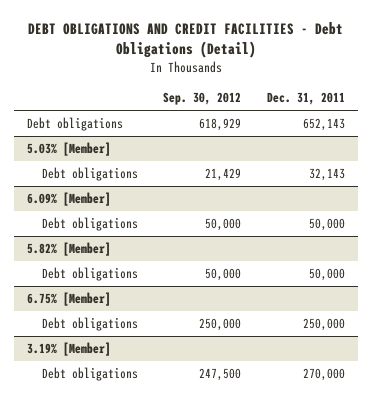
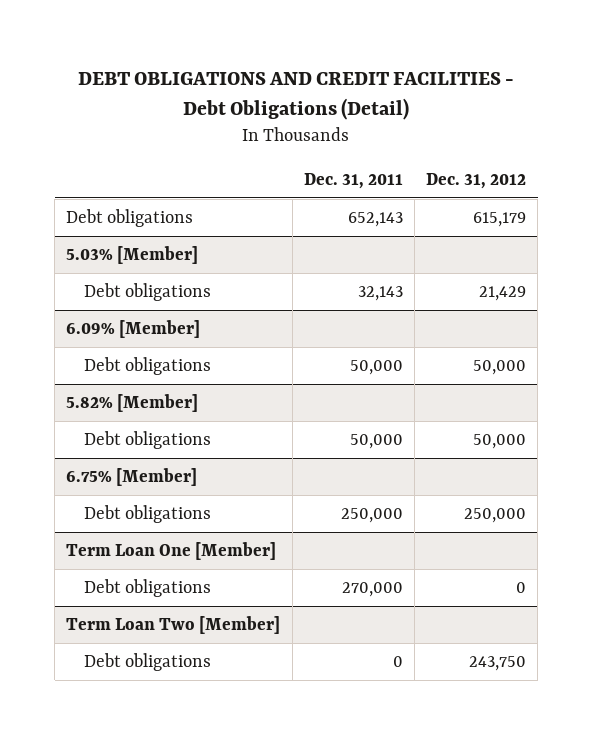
- | Sep. 30, 2012 | Dec. 31, 2011
+ | Dec. 31, 2011 | Dec. 31, 2012
- 3.19% [Member]
+ Term Loan One [Member]
+ Term Loan Two [Member]
+ Debt obligations | 0 | 243,750

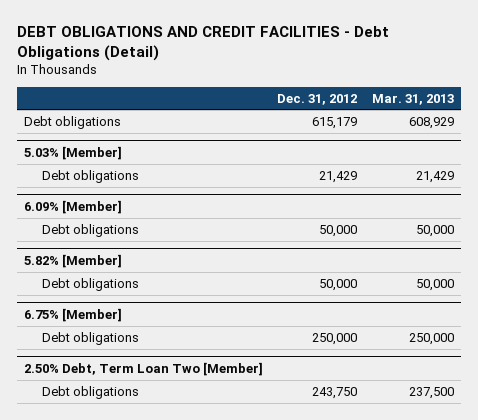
- | Dec. 31, 2011 | Dec. 31, 2012
+ | Dec. 31, 2012 | Mar. 31, 2013
- Term Loan One [Member]
- Debt obligations | 270,000 | 0
- Term Loan Two [Member]
+ 2.50% Debt, Term Loan Two [Member]

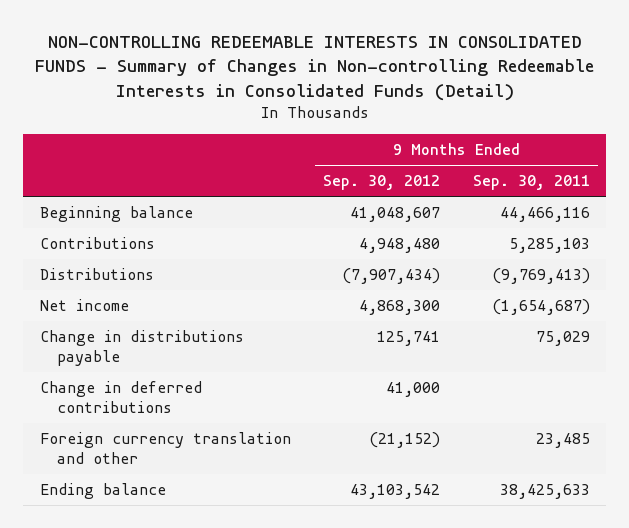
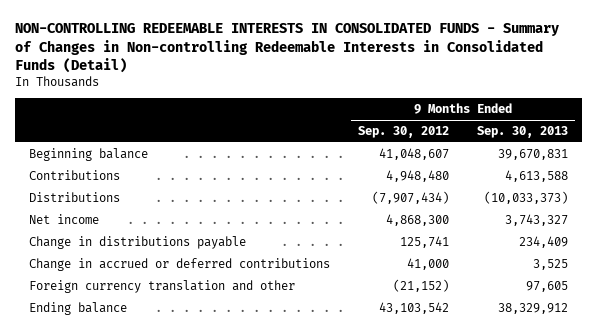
- | 9 Months Ended Sep. 30, 2012 | 9 Months Ended Sep. 30, 2011
+ | 9 Months Ended Sep. 30, 2012 | 9 Months Ended Sep. 30, 2013
- Change in deferred contributions | 41,000 |
+ Change in accrued or deferred contributions | 41,000 | 3,525

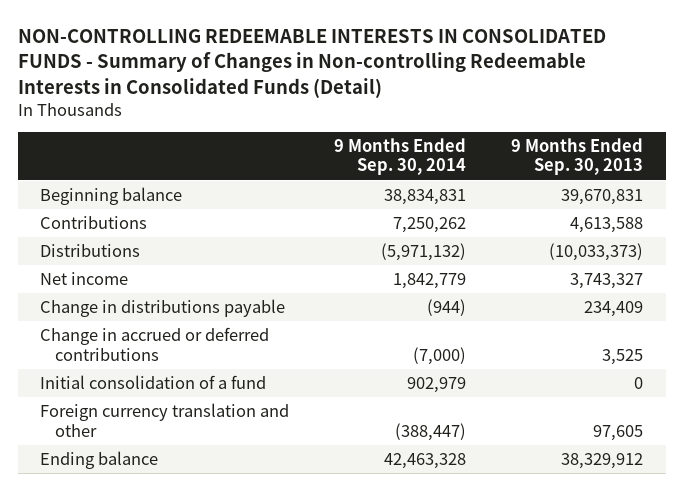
- | 9 Months Ended Sep. 30, 2012 | 9 Months Ended Sep. 30, 2013
+ | 9 Months Ended Sep. 30, 2014 | 9 Months Ended Sep. 30, 2013
+ Initial consolidation of a fund | 902,979 | 0

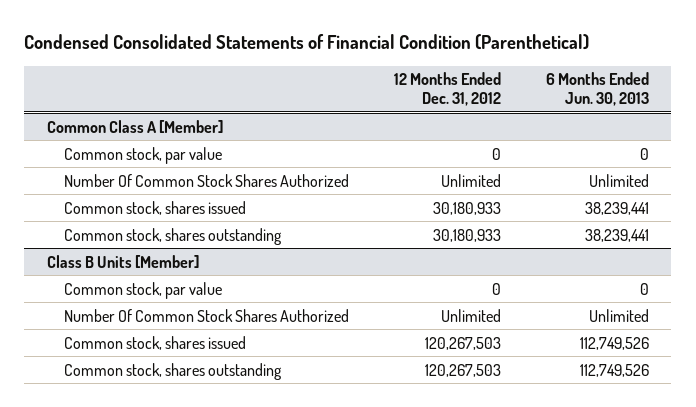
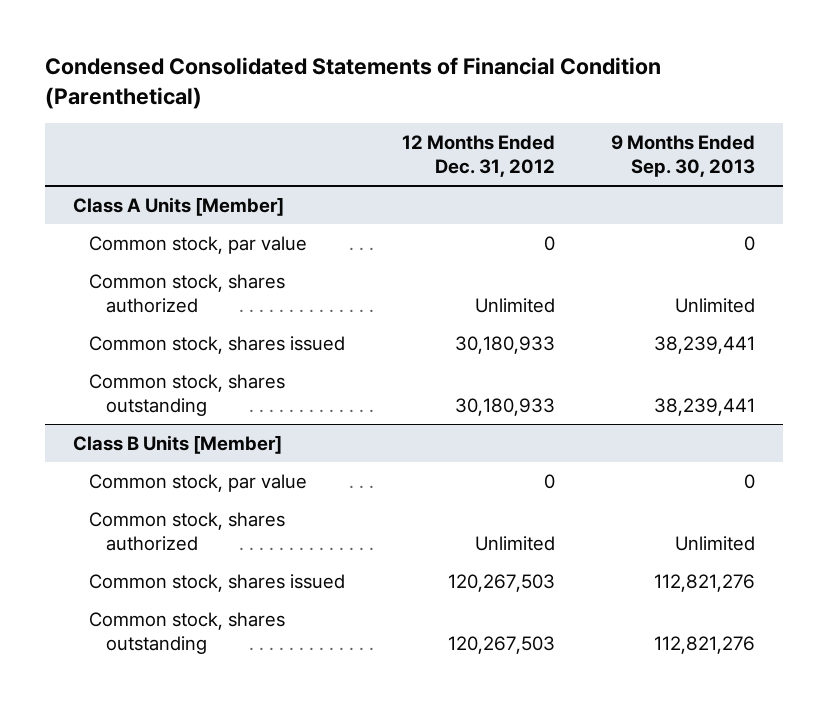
- | 12 Months Ended Dec. 31, 2012 | 6 Months Ended Jun. 30, 2013
+ | 12 Months Ended Dec. 31, 2012 | 9 Months Ended Sep. 30, 2013
- Common Class A [Member]
+ Class A Units [Member]
- Number Of Common Stock Shares Authorized | Unlimited | Unlimited
+ Common stock, shares authorized | Unlimited | Unlimited
@ Class B Units [Member]
- Number Of Common Stock Shares Authorized | Unlimited | Unlimited
+ Common stock, shares authorized | Unlimited | Unlimited

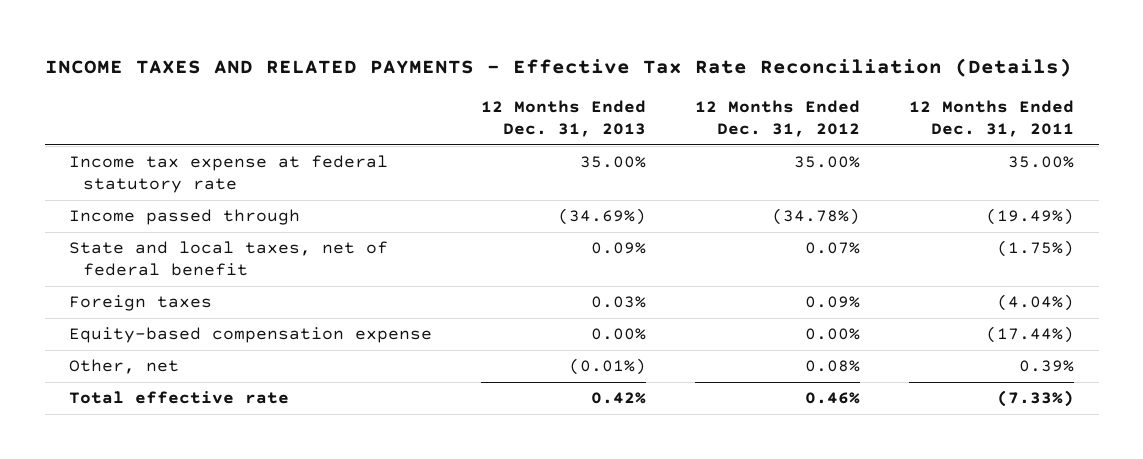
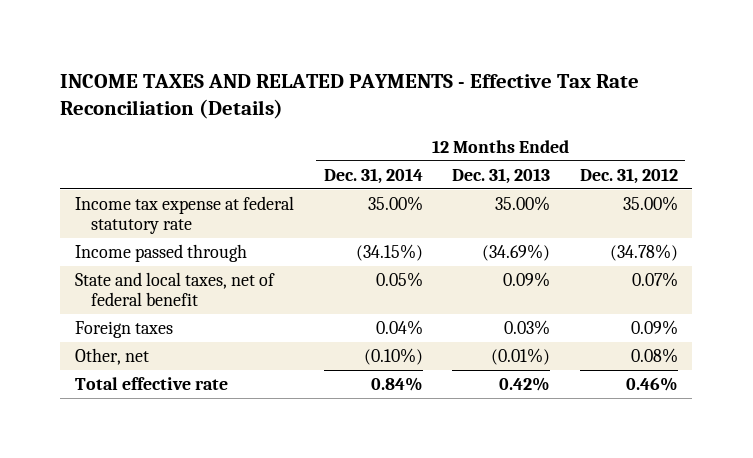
- | 12 Months Ended Dec. 31, 2013 | 12 Months Ended Dec. 31, 2012 | 12 Months Ended Dec. 31, 2011
+ | 12 Months Ended Dec. 31, 2014 | 12 Months Ended Dec. 31, 2013 | 12 Months Ended Dec. 31, 2012
- Equity-based compensation expense | 0.00% | 0.00% | (17.44%)

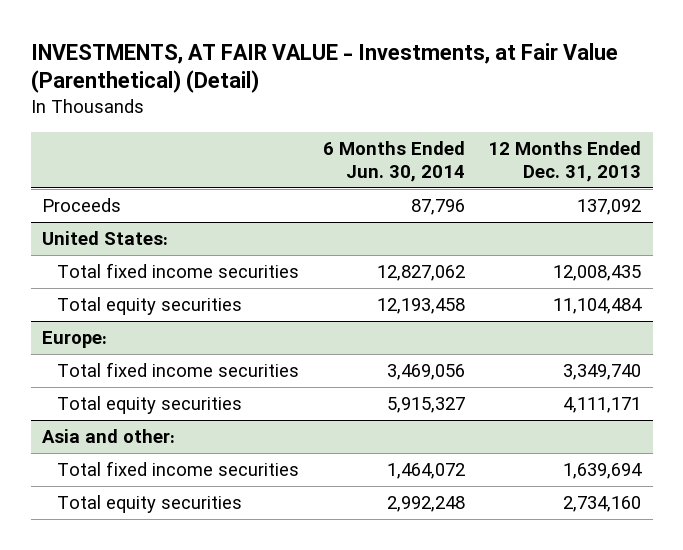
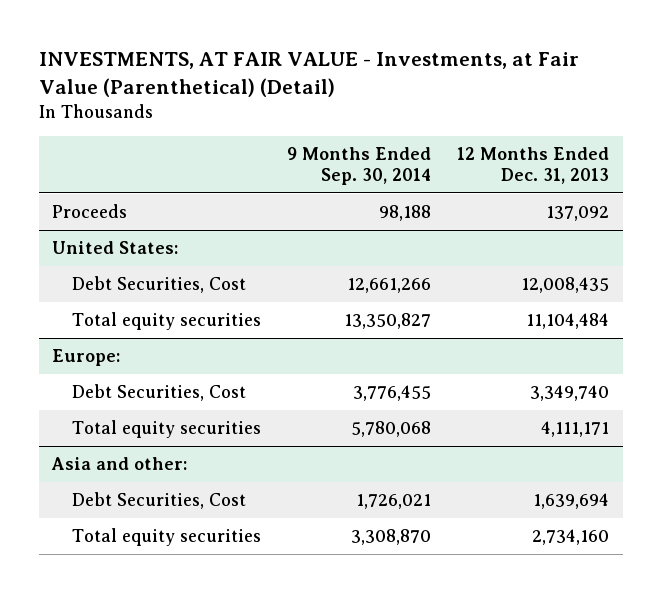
- | 6 Months Ended Jun. 30, 2014 | 12 Months Ended Dec. 31, 2013
+ | 9 Months Ended Sep. 30, 2014 | 12 Months Ended Dec. 31, 2013
@ United States:
- Total fixed income securities | 12,827,062 | 12,008,435
+ Debt Securities, Cost | 12,661,266 | 12,008,435
@ Europe:
- Total fixed income securities | 3,469,056 | 3,349,740
+ Debt Securities, Cost | 3,776,455 | 3,349,740
@ Asia and other:
- Total fixed income securities | 1,464,072 | 1,639,694
+ Debt Securities, Cost | 1,726,021 | 1,639,694

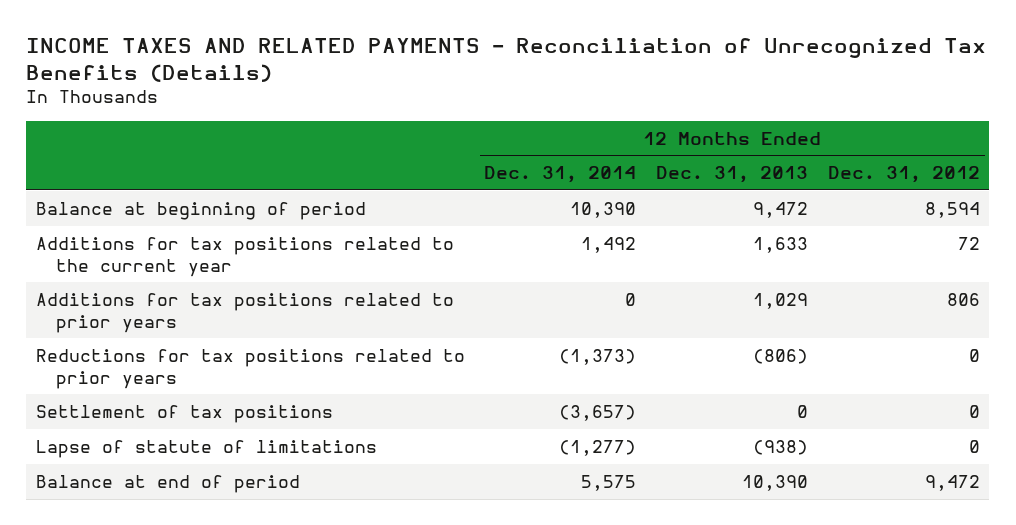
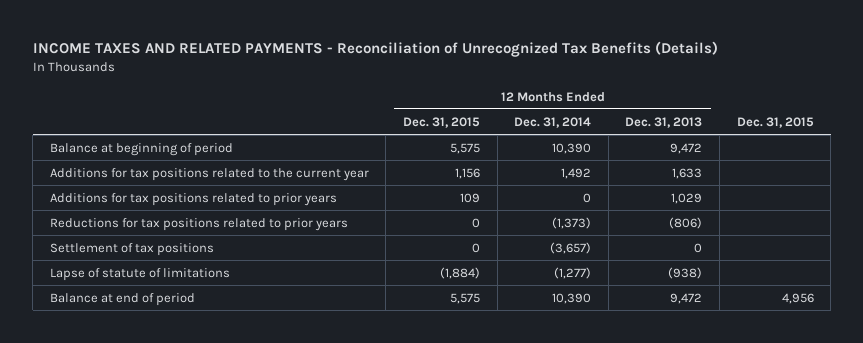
- | 12 Months Ended Dec. 31, 2014 | 12 Months Ended Dec. 31, 2013 | 12 Months Ended Dec. 31, 2012
+ | 12 Months Ended Dec. 31, 2015 | 12 Months Ended Dec. 31, 2014 | 12 Months Ended Dec. 31, 2013 | Dec. 31, 2015
- Balance at end of period | 5,575 | 10,390 | 9,472
+ Balance at end of period | 5,575 | 10,390 | 9,472 | 4,956

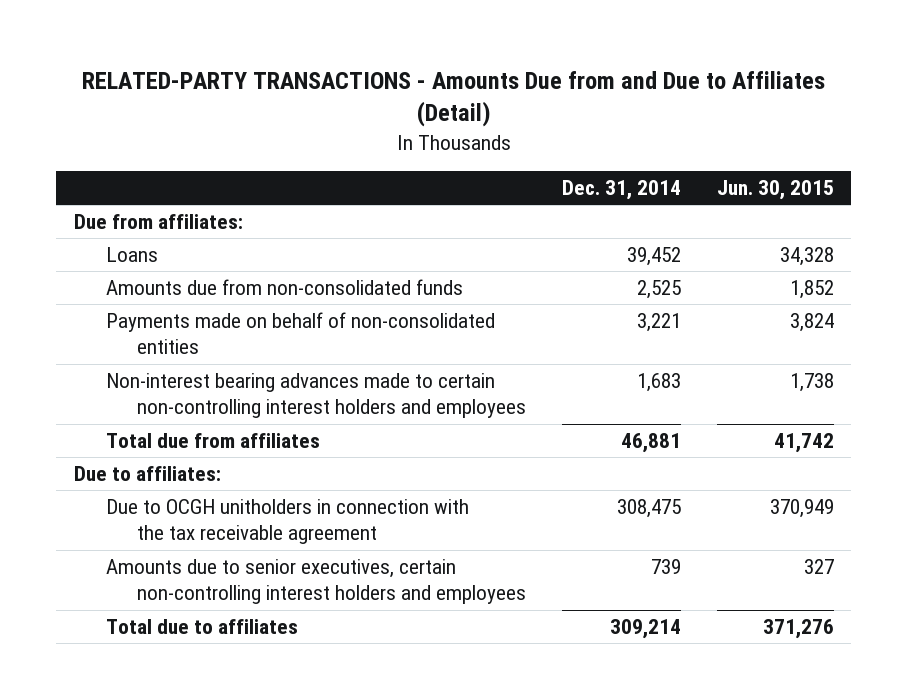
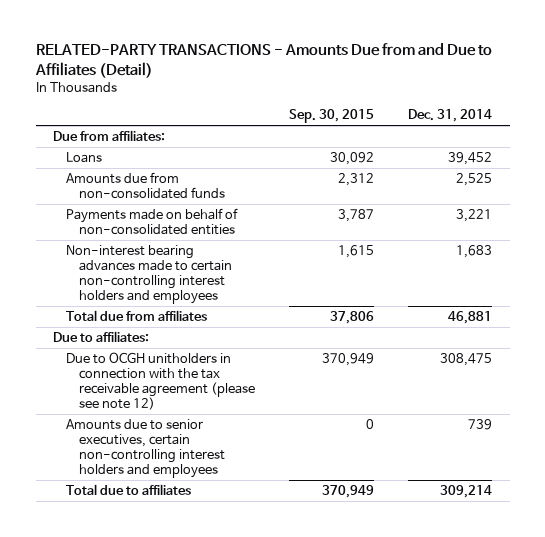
- | Dec. 31, 2014 | Jun. 30, 2015
+ | Sep. 30, 2015 | Dec. 31, 2014
- Due to OCGH unitholders in connection with the tax receivable agreement | 308,475 | 370,949
+ Due to OCGH unitholders in connection with the tax receivable agreement (please see note 12) | 370,949 | 308,475

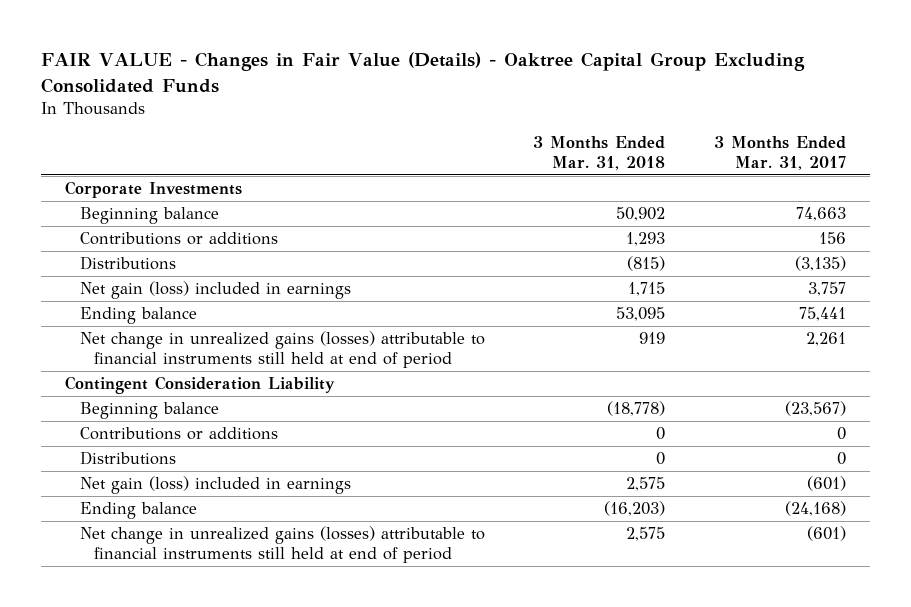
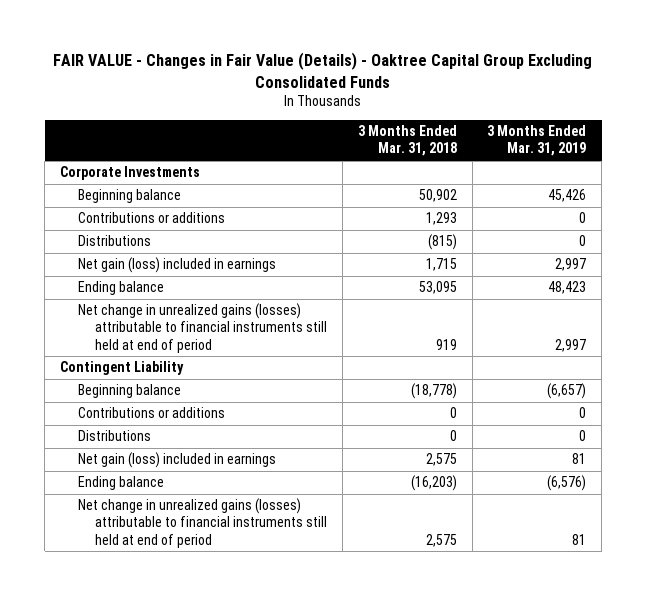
- | 3 Months Ended Mar. 31, 2018 | 3 Months Ended Mar. 31, 2017
+ | 3 Months Ended Mar. 31, 2018 | 3 Months Ended Mar. 31, 2019
- Contingent Consideration Liability
+ Contingent Liability

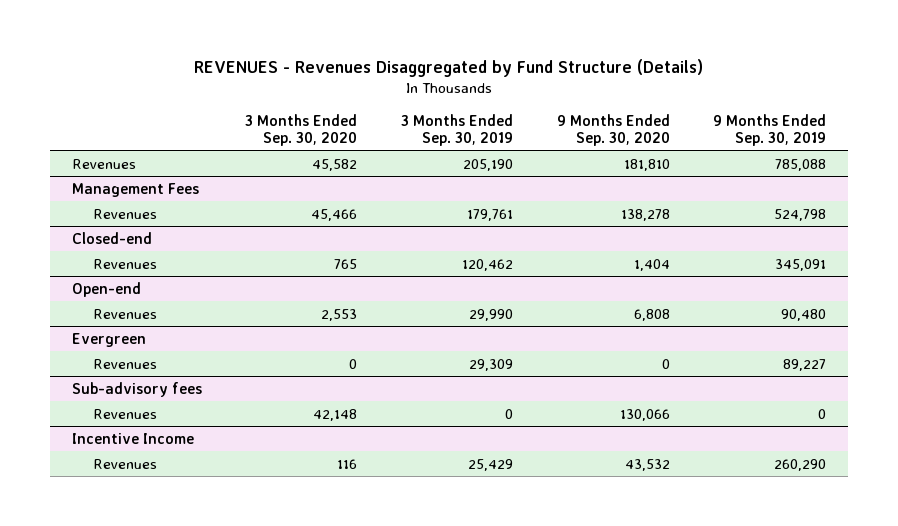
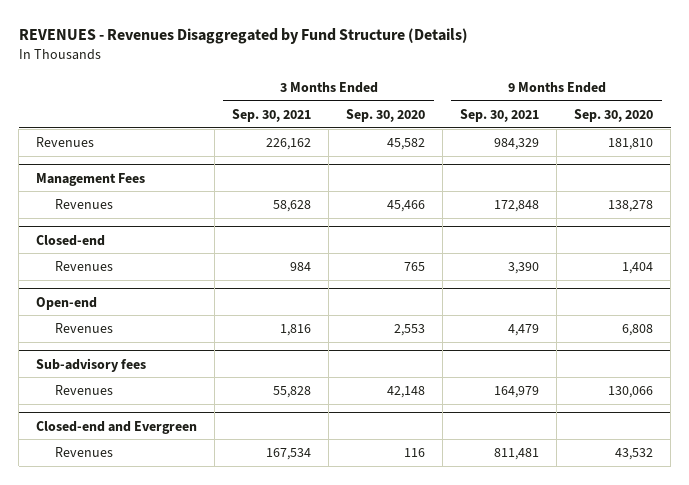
- | 3 Months Ended Sep. 30, 2020 | 3 Months Ended Sep. 30, 2019 | 9 Months Ended Sep. 30, 2020 | 9 Months Ended Sep. 30, 2019
+ | 3 Months Ended Sep. 30, 2021 | 3 Months Ended Sep. 30, 2020 | 9 Months Ended Sep. 30, 2021 | 9 Months Ended Sep. 30, 2020
- Evergreen
- Revenues | 0 | 29,309 | 0 | 89,227
- Incentive Income
+ Closed-end and Evergreen

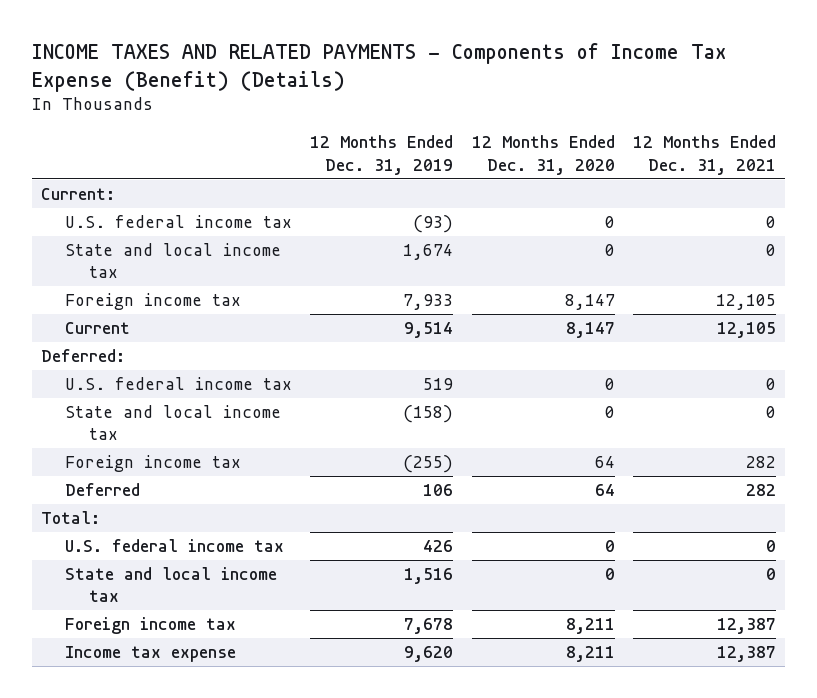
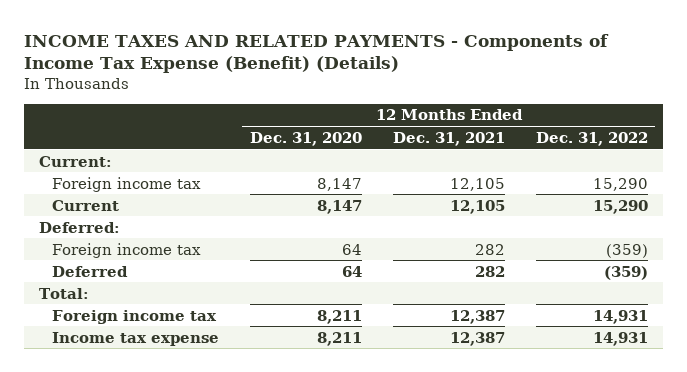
- | 12 Months Ended Dec. 31, 2019 | 12 Months Ended Dec. 31, 2020 | 12 Months Ended Dec. 31, 2021
+ | 12 Months Ended Dec. 31, 2020 | 12 Months Ended Dec. 31, 2021 | 12 Months Ended Dec. 31, 2022
- U.S. federal income tax | (93) | 0 | 0
- State and local income tax | 1,674 | 0 | 0
- U.S. federal income tax | 519 | 0 | 0
- State and local income tax | (158) | 0 | 0
- U.S. federal income tax | 426 | 0 | 0
- State and local income tax | 1,516 | 0 | 0

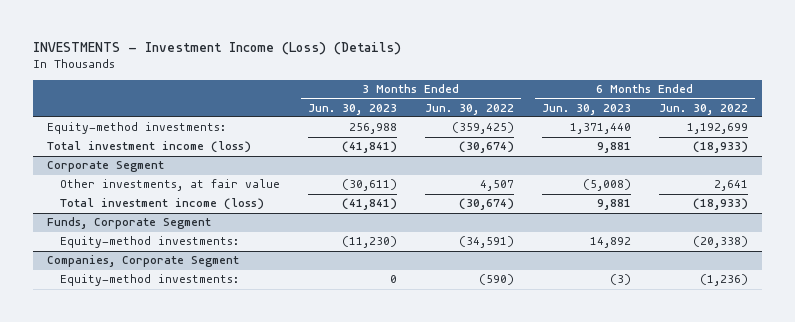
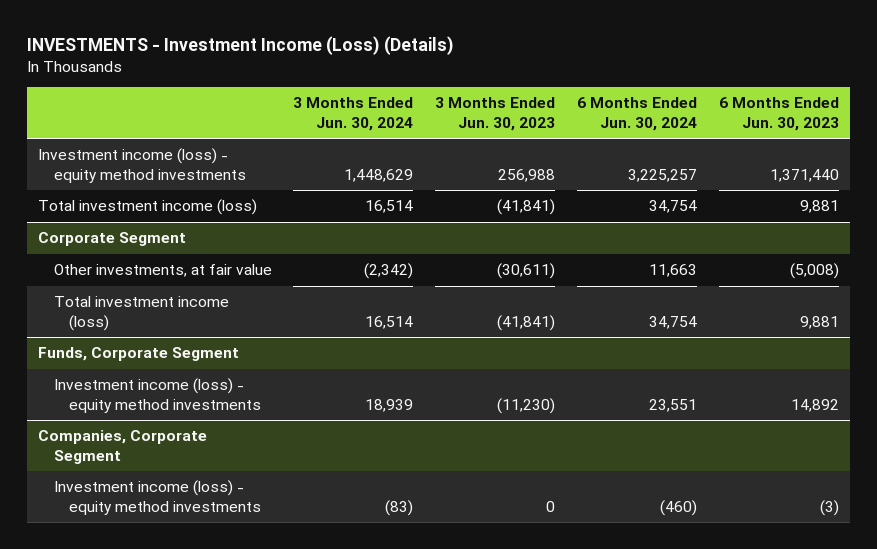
- | 3 Months Ended Jun. 30, 2023 | 3 Months Ended Jun. 30, 2022 | 6 Months Ended Jun. 30, 2023 | 6 Months Ended Jun. 30, 2022
+ | 3 Months Ended Jun. 30, 2024 | 3 Months Ended Jun. 30, 2023 | 6 Months Ended Jun. 30, 2024 | 6 Months Ended Jun. 30, 2023
- Equity-method investments: | 256,988 | (359,425) | 1,371,440 | 1,192,699
+ Investment income (loss) - equity method investments | 1,448,629 | 256,988 | 3,225,257 | 1,371,440
@ Funds, Corporate Segment
- Equity-method investments: | (11,230) | (34,591) | 14,892 | (20,338)
+ Investment income (loss) - equity method investments | 18,939 | (11,230) | 23,551 | 14,892
@ Companies, Corporate Segment
- Equity-method investments: | 0 | (590) | (3) | (1,236)
+ Investment income (loss) - equity method investments | (83) | 0 | (460) | (3)

